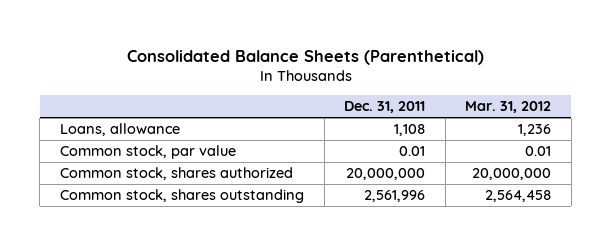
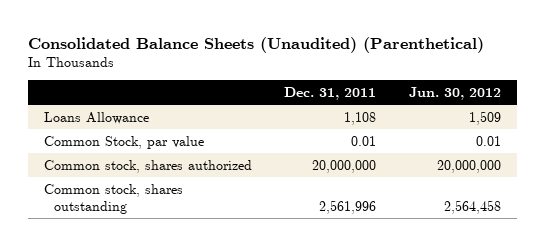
- Consolidated Balance Sheets (Parenthetical)
+ Consolidated Balance Sheets (Unaudited) (Parenthetical)
- | Dec. 31, 2011 | Mar. 31, 2012
+ | Dec. 31, 2011 | Jun. 30, 2012
- Loans, allowance | 1,108 | 1,236
- Common stock, par value | 0.01 | 0.01
+ Loans Allowance | 1,108 | 1,509
+ Common Stock, par value | 0.01 | 0.01

